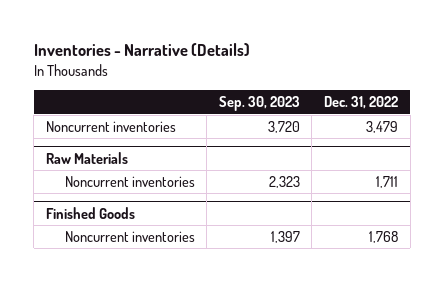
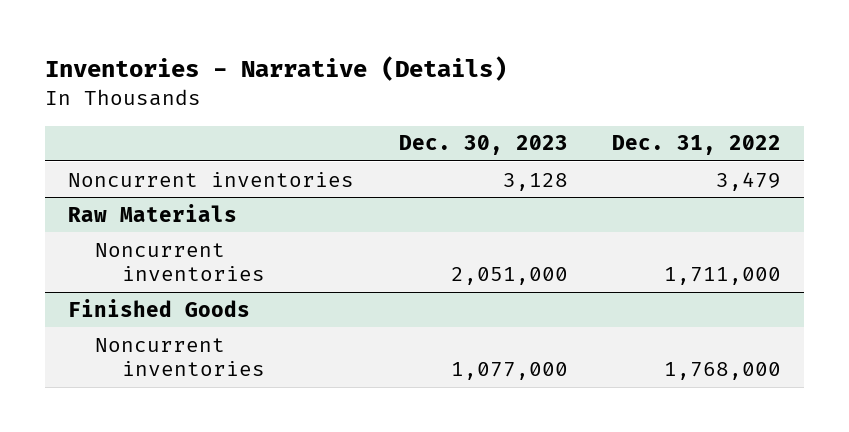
- | Sep. 30, 2023 | Dec. 31, 2022
+ | Dec. 30, 2023 | Dec. 31, 2022
@ Raw Materials
- Noncurrent inventories | 2,323 | 1,711
+ Noncurrent inventories | 2,051,000 | 1,711,000
@ Finished Goods
- Noncurrent inventories | 1,397 | 1,768
+ Noncurrent inventories | 1,077,000 | 1,768,000

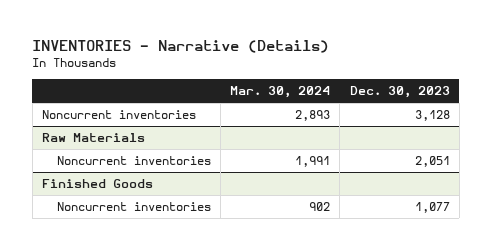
- Inventories - Narrative (Details)
+ INVENTORIES - Narrative (Details)
- | Dec. 30, 2023 | Dec. 31, 2022
+ | Mar. 30, 2024 | Dec. 30, 2023
@ Raw Materials
- Noncurrent inventories | 2,051,000 | 1,711,000
+ Noncurrent inventories | 1,991 | 2,051
@ Finished Goods
- Noncurrent inventories | 1,077,000 | 1,768,000
+ Noncurrent inventories | 902 | 1,077

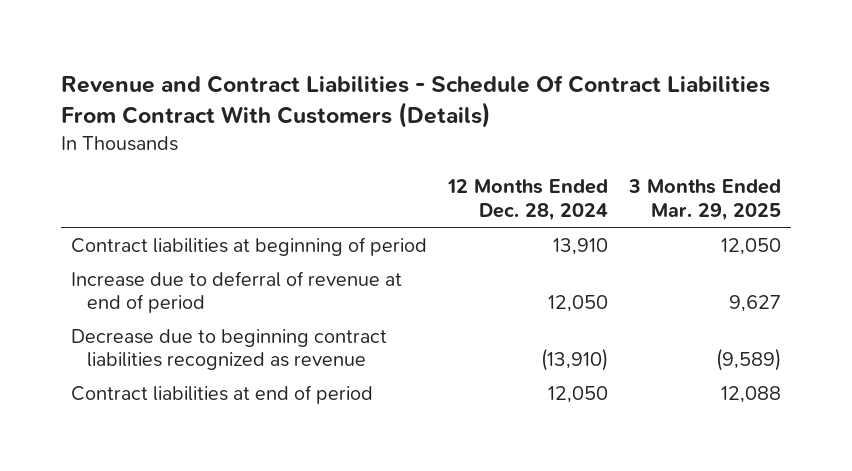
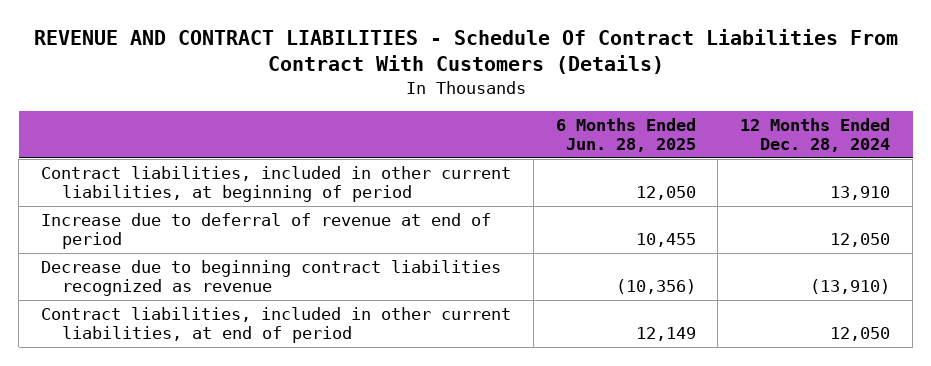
- Revenue and Contract Liabilities - Schedule Of Contract Liabilities From Contract With Customers (Details)
+ REVENUE AND CONTRACT LIABILITIES - Schedule Of Contract Liabilities From Contract With Customers (Details)
- | 12 Months Ended Dec. 28, 2024 | 3 Months Ended Mar. 29, 2025
+ | 6 Months Ended Jun. 28, 2025 | 12 Months Ended Dec. 28, 2024
- Contract liabilities at beginning of period | 13,910 | 12,050
+ Contract liabilities, included in other current liabilities, at beginning of period | 12,050 | 13,910
- Contract liabilities at end of period | 12,050 | 12,088
+ Contract liabilities, included in other current liabilities, at end of period | 12,149 | 12,050

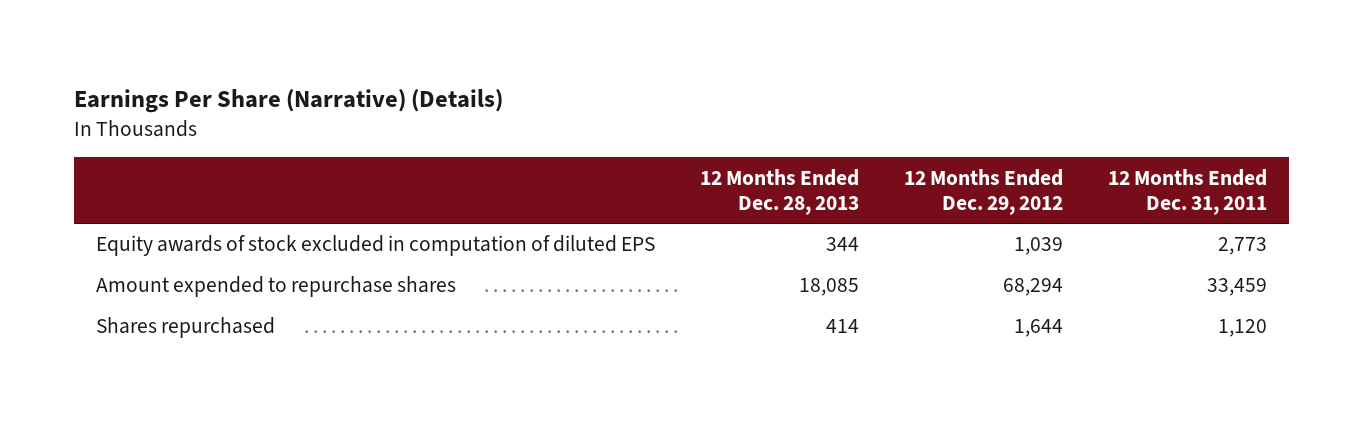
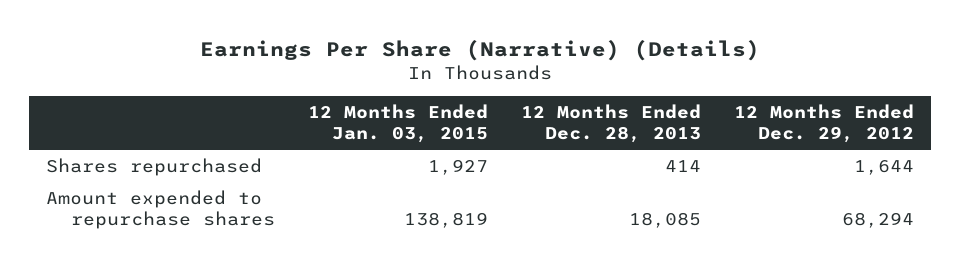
- | 12 Months Ended Dec. 28, 2013 | 12 Months Ended Dec. 29, 2012 | 12 Months Ended Dec. 31, 2011
+ | 12 Months Ended Jan. 03, 2015 | 12 Months Ended Dec. 28, 2013 | 12 Months Ended Dec. 29, 2012
- Equity awards of stock excluded in computation of diluted EPS | 344 | 1,039 | 2,773
moved down: Amount expended to repurchase shares | 138,819 | 18,085 | 68,294

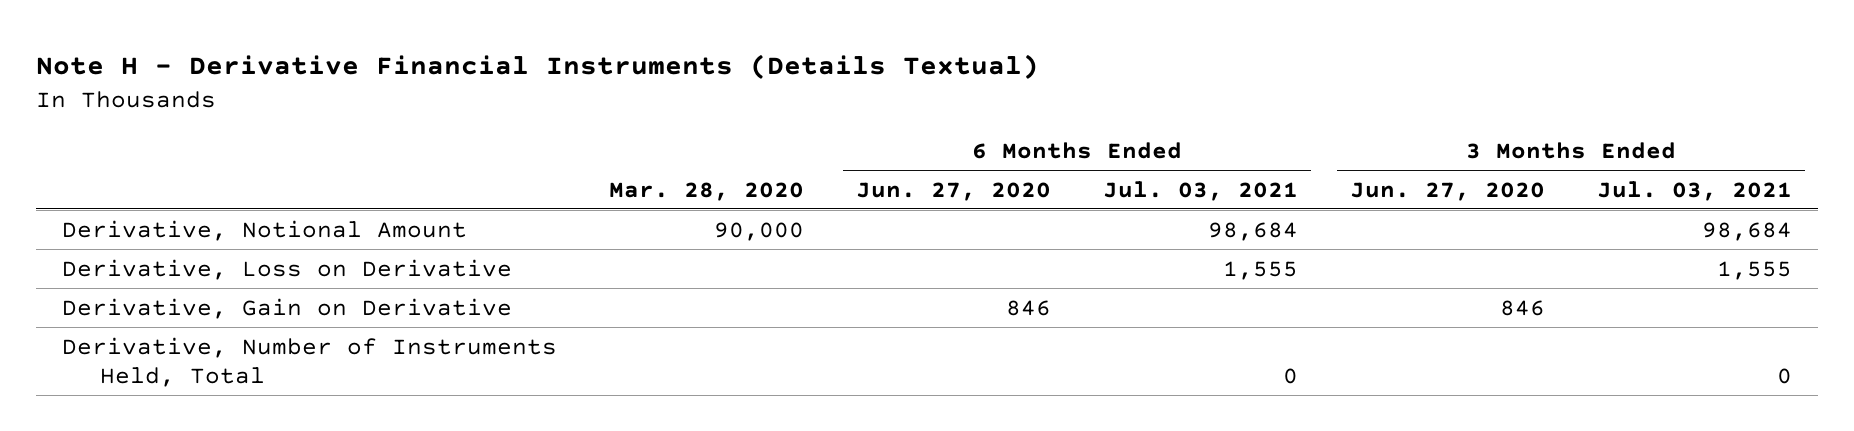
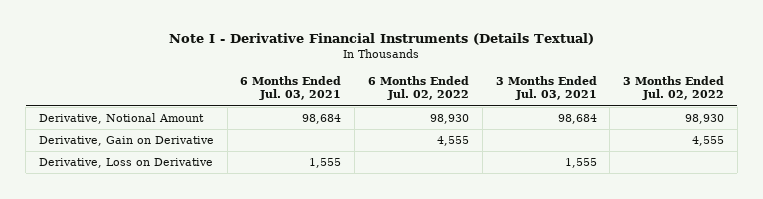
- Note H - Derivative Financial Instruments (Details Textual)
+ Note I - Derivative Financial Instruments (Details Textual)
- | Mar. 28, 2020 | 6 Months Ended Jun. 27, 2020 | 6 Months Ended Jul. 03, 2021 | 3 Months Ended Jun. 27, 2020 | 3 Months Ended Jul. 03, 2021
+ | 6 Months Ended Jul. 03, 2021 | 6 Months Ended Jul. 02, 2022 | 3 Months Ended Jul. 03, 2021 | 3 Months Ended Jul. 02, 2022
- Derivative, Number of Instruments Held, Total | | | 0 | | 0
moved down: Derivative, Loss on Derivative | 1,555 | | 1,555 |

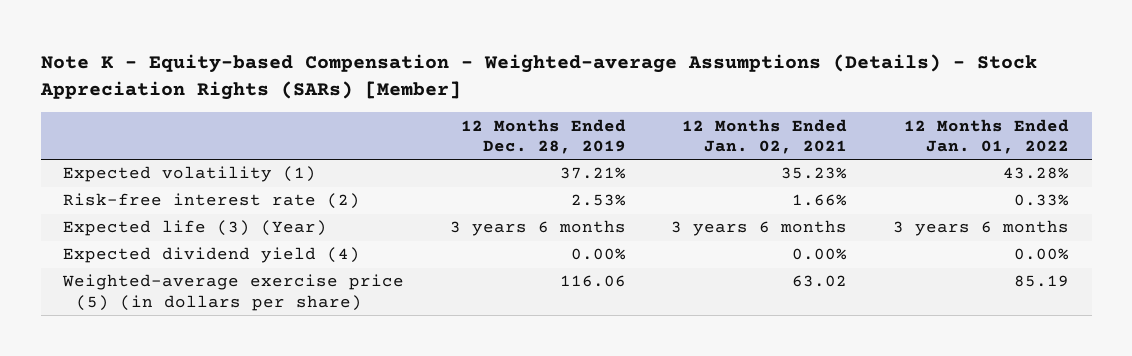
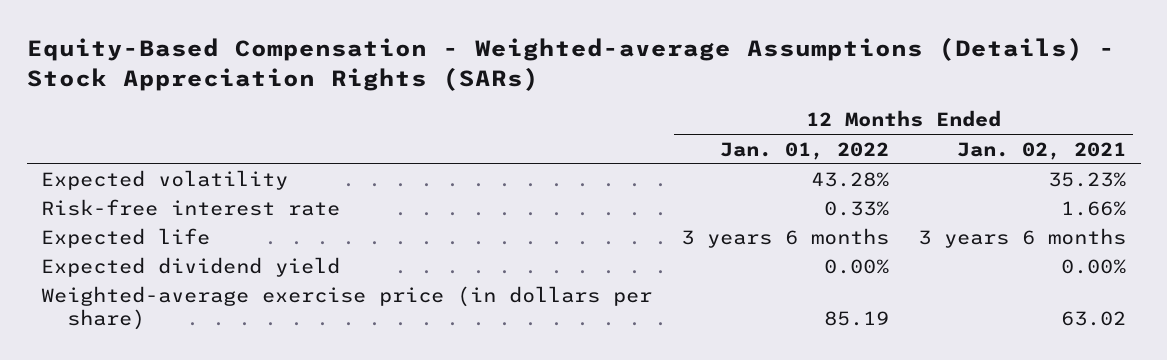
- Note K - Equity-based Compensation - Weighted-average Assumptions (Details) - Stock Appreciation Rights (SARs) [Member]
+ Equity-Based Compensation - Weighted-average Assumptions (Details) - Stock Appreciation Rights (SARs)
- | 12 Months Ended Dec. 28, 2019 | 12 Months Ended Jan. 02, 2021 | 12 Months Ended Jan. 01, 2022
+ | 12 Months Ended Jan. 01, 2022 | 12 Months Ended Jan. 02, 2021
- Expected volatility (1) | 37.21% | 35.23% | 43.28%
- Risk-free interest rate (2) | 2.53% | 1.66% | 0.33%
- Expected life (3) (Year) | 3 years 6 months | 3 years 6 months | 3 years 6 months
- Expected dividend yield (4) | 0.00% | 0.00% | 0.00%
- Weighted-average exercise price (5) (in dollars per share) | 116.06 | 63.02 | 85.19
+ Expected volatility | 43.28% | 35.23%
+ Risk-free interest rate | 0.33% | 1.66%
+ Expected life | 3 years 6 months | 3 years 6 months
+ Expected dividend yield | 0.00% | 0.00%
+ Weighted-average exercise price (in dollars per share) | 85.19 | 63.02

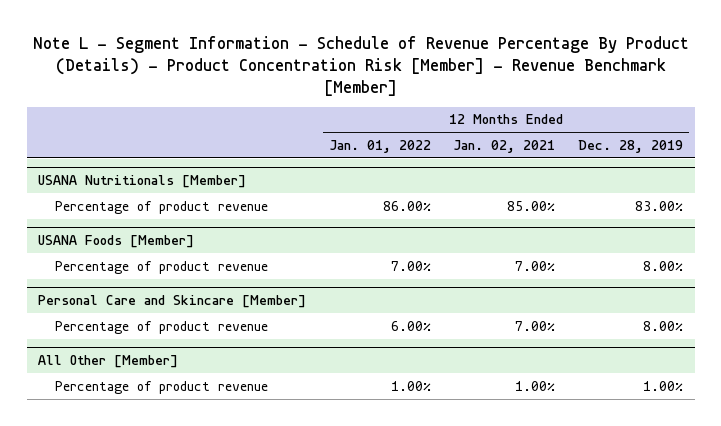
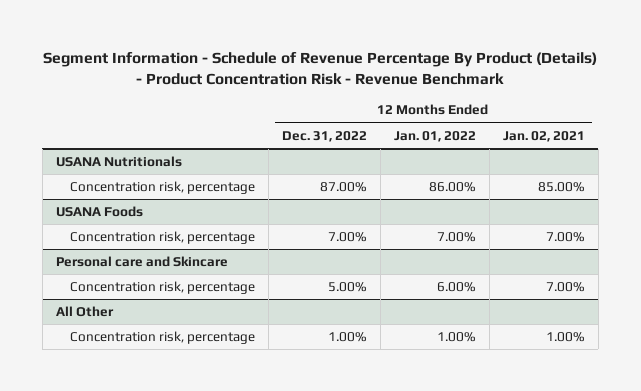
- Note L - Segment Information - Schedule of Revenue Percentage By Product (Details) - Product Concentration Risk [Member] - Revenue Benchmark [Member]
+ Segment Information - Schedule of Revenue Percentage By Product (Details) - Product Concentration Risk - Revenue Benchmark
- | 12 Months Ended Jan. 01, 2022 | 12 Months Ended Jan. 02, 2021 | 12 Months Ended Dec. 28, 2019
+ | 12 Months Ended Dec. 31, 2022 | 12 Months Ended Jan. 01, 2022 | 12 Months Ended Jan. 02, 2021
- USANA Nutritionals [Member]
- Percentage of product revenue | 86.00% | 85.00% | 83.00%
- USANA Foods [Member]
- Percentage of product revenue | 7.00% | 7.00% | 8.00%
- Personal Care and Skincare [Member]
- Percentage of product revenue | 6.00% | 7.00% | 8.00%
- All Other [Member]
- Percentage of product revenue | 1.00% | 1.00% | 1.00%
+ USANA Nutritionals
+ Concentration risk, percentage | 87.00% | 86.00% | 85.00%
+ USANA Foods
+ Concentration risk, percentage | 7.00% | 7.00% | 7.00%
+ Personal care and Skincare
+ Concentration risk, percentage | 5.00% | 6.00% | 7.00%
+ All Other
+ Concentration risk, percentage | 1.00% | 1.00% | 1.00%

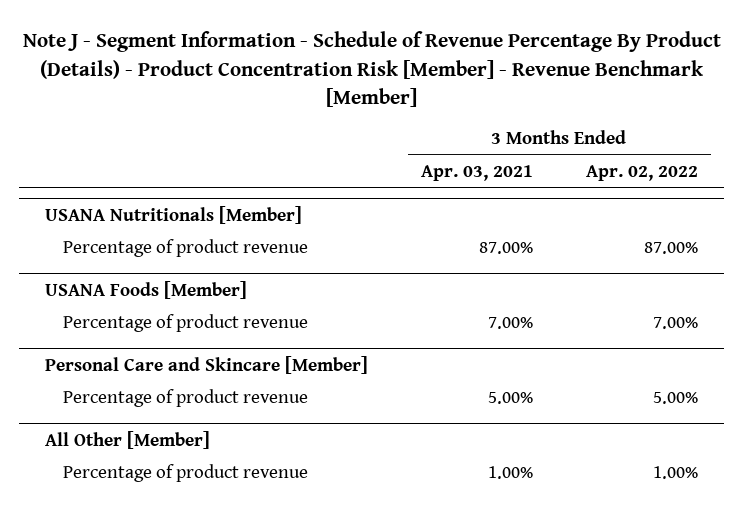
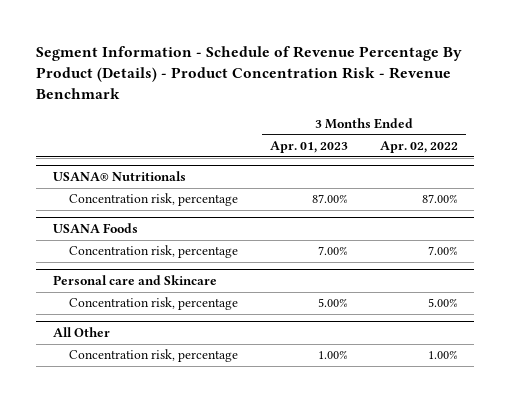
- Note J - Segment Information - Schedule of Revenue Percentage By Product (Details) - Product Concentration Risk [Member] - Revenue Benchmark [Member]
+ Segment Information - Schedule of Revenue Percentage By Product (Details) - Product Concentration Risk - Revenue Benchmark
- | 3 Months Ended Apr. 03, 2021 | 3 Months Ended Apr. 02, 2022
+ | 3 Months Ended Apr. 01, 2023 | 3 Months Ended Apr. 02, 2022
- USANA Nutritionals [Member]
- Percentage of product revenue | 87.00% | 87.00%
- USANA Foods [Member]
- Percentage of product revenue | 7.00% | 7.00%
- Personal Care and Skincare [Member]
- Percentage of product revenue | 5.00% | 5.00%
- All Other [Member]
- Percentage of product revenue | 1.00% | 1.00%
+ USANA® Nutritionals
+ Concentration risk, percentage | 87.00% | 87.00%
+ USANA Foods
+ Concentration risk, percentage | 7.00% | 7.00%
+ Personal care and Skincare
+ Concentration risk, percentage | 5.00% | 5.00%
+ All Other
+ Concentration risk, percentage | 1.00% | 1.00%

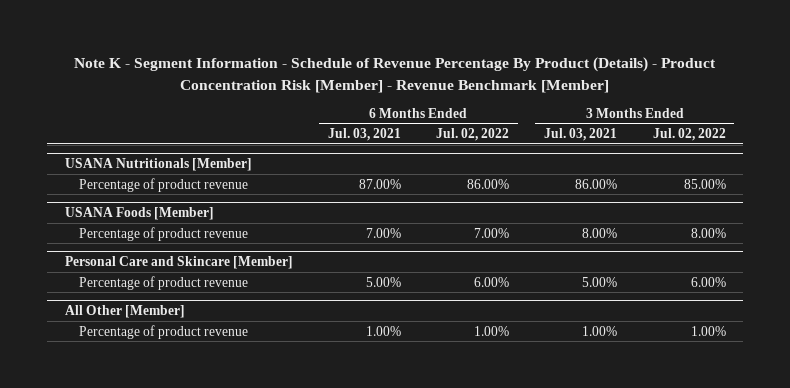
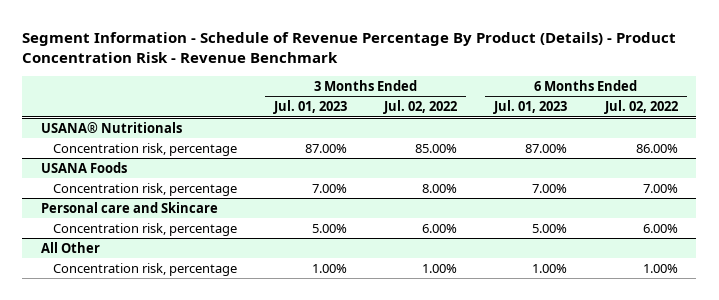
- Note K - Segment Information - Schedule of Revenue Percentage By Product (Details) - Product Concentration Risk [Member] - Revenue Benchmark [Member]
+ Segment Information - Schedule of Revenue Percentage By Product (Details) - Product Concentration Risk - Revenue Benchmark
- | 6 Months Ended Jul. 03, 2021 | 6 Months Ended Jul. 02, 2022 | 3 Months Ended Jul. 03, 2021 | 3 Months Ended Jul. 02, 2022
+ | 3 Months Ended Jul. 01, 2023 | 3 Months Ended Jul. 02, 2022 | 6 Months Ended Jul. 01, 2023 | 6 Months Ended Jul. 02, 2022
- USANA Nutritionals [Member]
- Percentage of product revenue | 87.00% | 86.00% | 86.00% | 85.00%
- USANA Foods [Member]
- Percentage of product revenue | 7.00% | 7.00% | 8.00% | 8.00%
- Personal Care and Skincare [Member]
- Percentage of product revenue | 5.00% | 6.00% | 5.00% | 6.00%
- All Other [Member]
- Percentage of product revenue | 1.00% | 1.00% | 1.00% | 1.00%
+ USANA® Nutritionals
+ Concentration risk, percentage | 87.00% | 85.00% | 87.00% | 86.00%
+ USANA Foods
+ Concentration risk, percentage | 7.00% | 8.00% | 7.00% | 7.00%
+ Personal care and Skincare
+ Concentration risk, percentage | 5.00% | 6.00% | 5.00% | 6.00%
+ All Other
+ Concentration risk, percentage | 1.00% | 1.00% | 1.00% | 1.00%

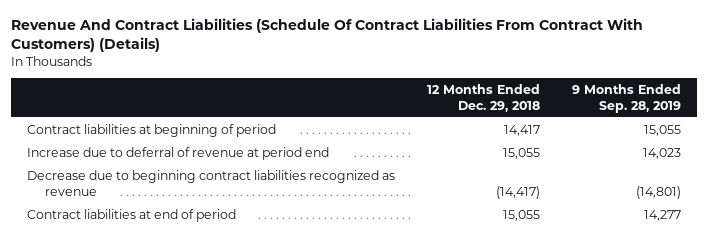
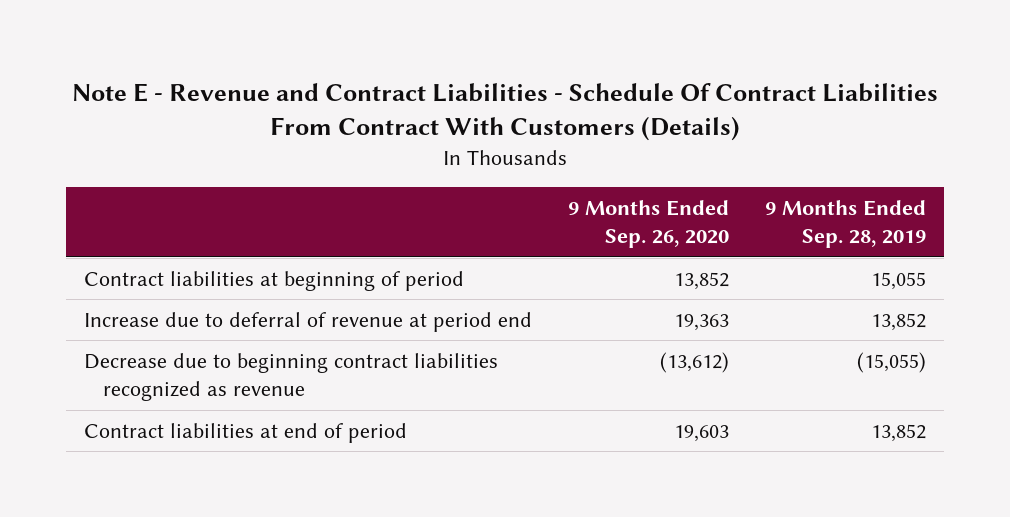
- Revenue And Contract Liabilities (Schedule Of Contract Liabilities From Contract With Customers) (Details)
+ Note E - Revenue and Contract Liabilities - Schedule Of Contract Liabilities From Contract With Customers (Details)
- | 12 Months Ended Dec. 29, 2018 | 9 Months Ended Sep. 28, 2019
+ | 9 Months Ended Sep. 26, 2020 | 9 Months Ended Sep. 28, 2019
- Increase due to deferral of revenue at period end | 15,055 | 14,023
- Decrease due to beginning contract liabilities recognized as revenue | (14,417) | (14,801)
- Contract liabilities at end of period | 15,055 | 14,277
+ Increase due to deferral of revenue at period end | 19,363 | 13,852
+ Decrease due to beginning contract liabilities recognized as revenue | (13,612) | (15,055)
+ Contract liabilities at end of period | 19,603 | 13,852

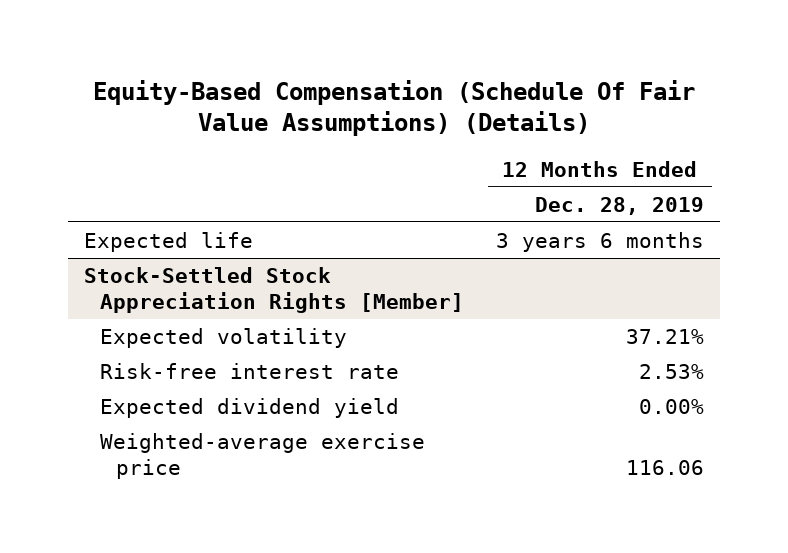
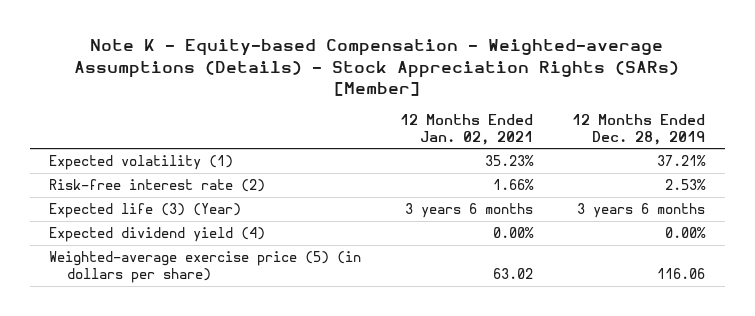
- Equity-Based Compensation (Schedule Of Fair Value Assumptions) (Details)
+ Note K - Equity-based Compensation - Weighted-average Assumptions (Details) - Stock Appreciation Rights (SARs) [Member]
- | 12 Months Ended Dec. 28, 2019
+ | 12 Months Ended Jan. 02, 2021 | 12 Months Ended Dec. 28, 2019
- Expected life | 3 years 6 months
- Stock-Settled Stock Appreciation Rights [Member]
- Expected volatility | 37.21%
- Risk-free interest rate | 2.53%
- Expected dividend yield | 0.00%
- Weighted-average exercise price | 116.06
+ Expected volatility (1) | 35.23% | 37.21%
+ Risk-free interest rate (2) | 1.66% | 2.53%
+ Expected life (3) (Year) | 3 years 6 months | 3 years 6 months
+ Expected dividend yield (4) | 0.00% | 0.00%
+ Weighted-average exercise price (5) (in dollars per share) | 63.02 | 116.06

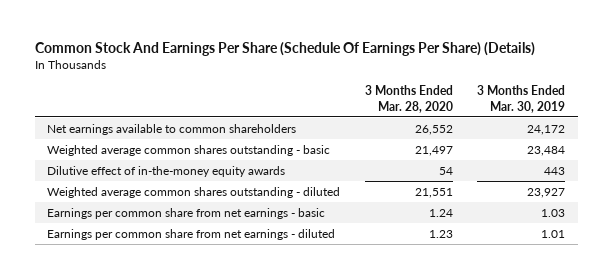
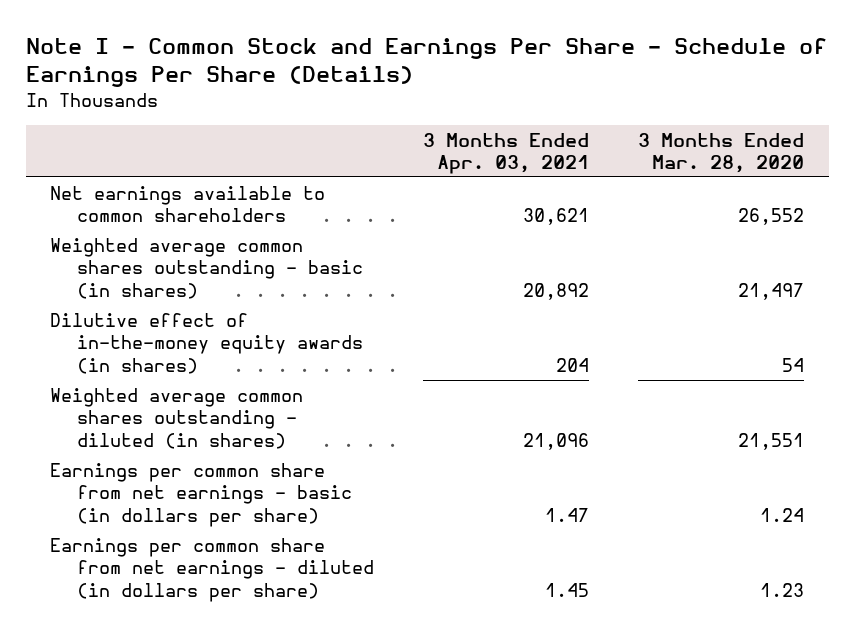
- Common Stock And Earnings Per Share (Schedule Of Earnings Per Share) (Details)
+ Note I - Common Stock and Earnings Per Share - Schedule of Earnings Per Share (Details)
- | 3 Months Ended Mar. 28, 2020 | 3 Months Ended Mar. 30, 2019
+ | 3 Months Ended Apr. 03, 2021 | 3 Months Ended Mar. 28, 2020
- Weighted average common shares outstanding - basic | 21,497 | 23,484
- Dilutive effect of in-the-money equity awards | 54 | 443
- Weighted average common shares outstanding - diluted | 21,551 | 23,927
- Earnings per common share from net earnings - basic | 1.24 | 1.03
- Earnings per common share from net earnings - diluted | 1.23 | 1.01
+ Weighted average common shares outstanding - basic (in shares) | 20,892 | 21,497
+ Dilutive effect of in-the-money equity awards (in shares) | 204 | 54
+ Weighted average common shares outstanding - diluted (in shares) | 21,096 | 21,551
+ Earnings per common share from net earnings - basic (in dollars per share) | 1.47 | 1.24
+ Earnings per common share from net earnings - diluted (in dollars per share) | 1.45 | 1.23

